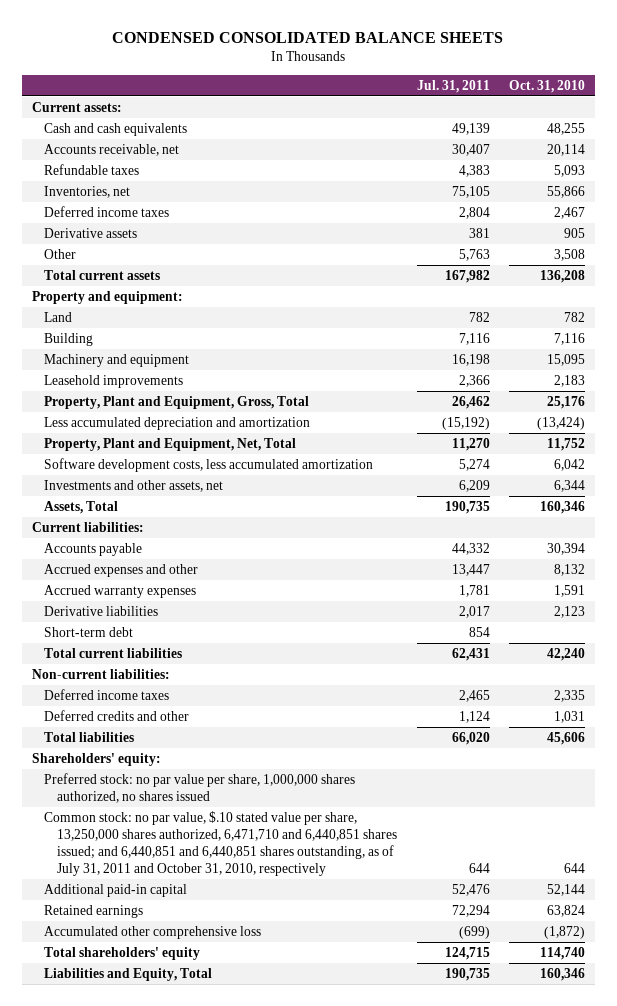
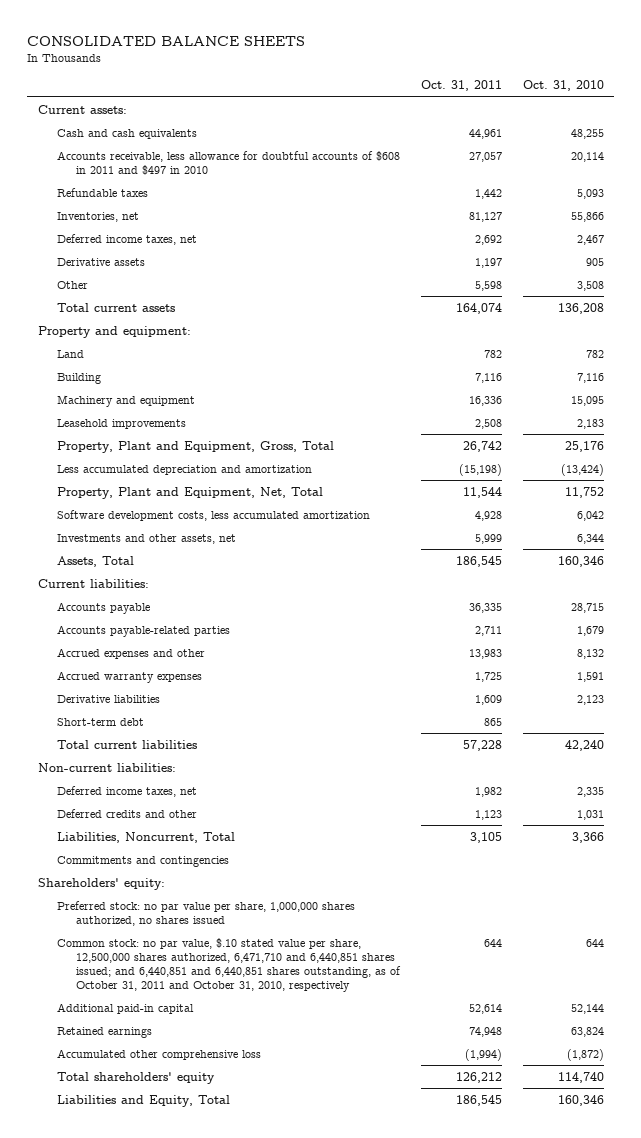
- CONDENSED CONSOLIDATED BALANCE SHEETS
+ CONSOLIDATED BALANCE SHEETS
- | Jul. 31, 2011 | Oct. 31, 2010
+ | Oct. 31, 2011 | Oct. 31, 2010
- Accounts receivable, net | 30,407 | 20,114
+ Accounts receivable, less allowance for doubtful accounts of $608 in 2011 and $497 in 2010 | 27,057 | 20,114
- Deferred income taxes | 2,804 | 2,467
+ Deferred income taxes, net | 2,692 | 2,467
- Accounts payable | 44,332 | 30,394
+ Accounts payable | 36,335 | 28,715
+ Accounts payable-related parties | 2,711 | 1,679
- Deferred income taxes | 2,465 | 2,335
+ Deferred income taxes, net | 1,982 | 2,335
- Total liabilities | 66,020 | 45,606
+ Liabilities, Noncurrent, Total | 3,105 | 3,366
+ Commitments and contingencies
- Common stock: no par value, $.10 stated value per share, 13,250,000 shares authorized, 6,471,710 and 6,440,851 shares issued; and 6,440,851 and 6,440,851 shares outstanding, as of July 31, 2011 and October 31, 2010, respectively | 644 | 644
+ Common stock: no par value, $.10 stated value per share, 12,500,000 shares authorized, 6,471,710 and 6,440,851 shares issued; and 6,440,851 and 6,440,851 shares outstanding, as of October 31, 2011 and October 31, 2010, respectively | 644 | 644

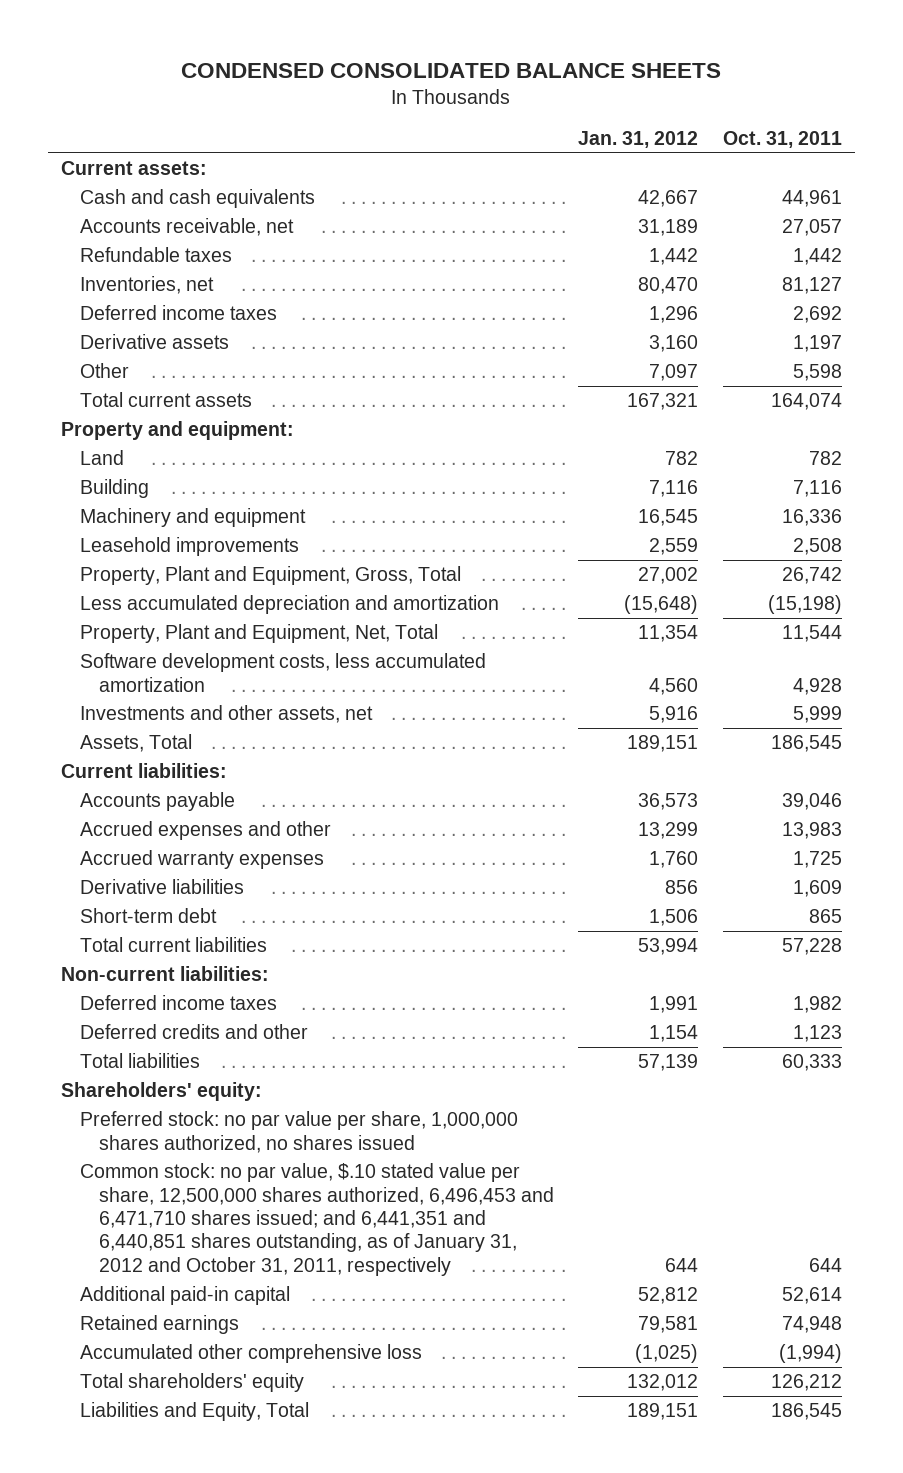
- CONSOLIDATED BALANCE SHEETS
+ CONDENSED CONSOLIDATED BALANCE SHEETS
- | Oct. 31, 2011 | Oct. 31, 2010
+ | Jan. 31, 2012 | Oct. 31, 2011
- Accounts receivable, less allowance for doubtful accounts of $608 in 2011 and $497 in 2010 | 27,057 | 20,114
+ Accounts receivable, net | 31,189 | 27,057
- Deferred income taxes, net | 2,692 | 2,467
+ Deferred income taxes | 1,296 | 2,692
- Accounts payable | 36,335 | 28,715
- Accounts payable-related parties | 2,711 | 1,679
+ Accounts payable | 36,573 | 39,046
- Deferred income taxes, net | 1,982 | 2,335
+ Deferred income taxes | 1,991 | 1,982
- Liabilities, Noncurrent, Total | 3,105 | 3,366
- Commitments and contingencies
+ Total liabilities | 57,139 | 60,333
- Common stock: no par value, $.10 stated value per share, 12,500,000 shares authorized, 6,471,710 and 6,440,851 shares issued; and 6,440,851 and 6,440,851 shares outstanding, as of October 31, 2011 and October 31, 2010, respectively | 644 | 644
+ Common stock: no par value, $.10 stated value per share, 12,500,000 shares authorized, 6,496,453 and 6,471,710 shares issued; and 6,441,351 and 6,440,851 shares outstanding, as of January 31, 2012 and October 31, 2011, respectively | 644 | 644

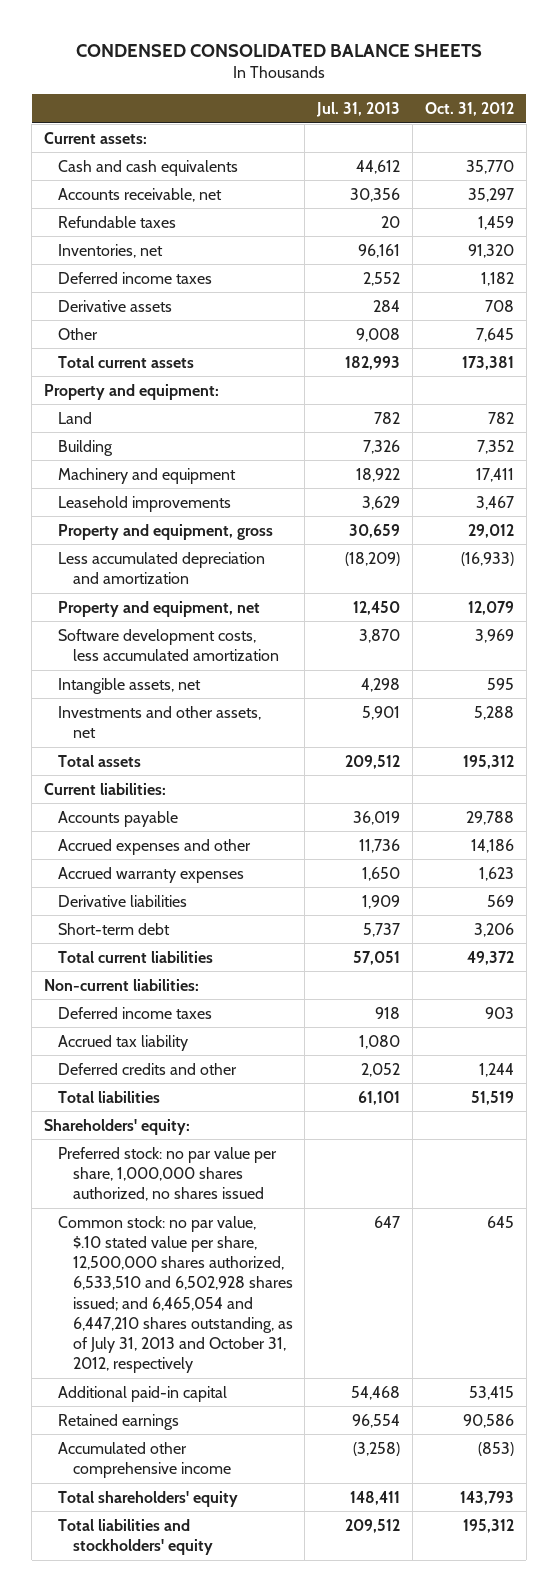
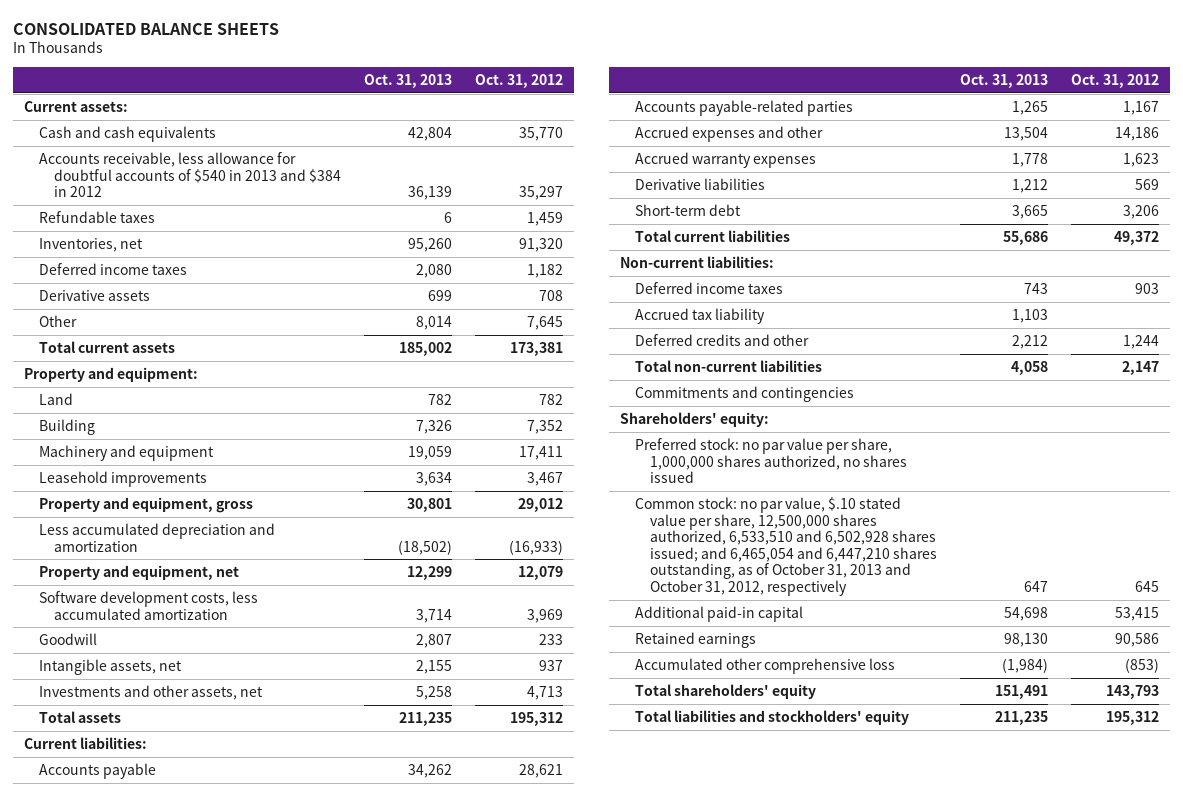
- CONDENSED CONSOLIDATED BALANCE SHEETS
+ CONSOLIDATED BALANCE SHEETS
- | Jul. 31, 2013 | Oct. 31, 2012
+ | Oct. 31, 2013 | Oct. 31, 2012
- Accounts receivable, net | 30,356 | 35,297
+ Accounts receivable, less allowance for doubtful accounts of $540 in 2013 and $384 in 2012 | 36,139 | 35,297
- Intangible assets, net | 4,298 | 595
- Investments and other assets, net | 5,901 | 5,288
+ Goodwill | 2,807 | 233
+ Intangible assets, net | 2,155 | 937
+ Investments and other assets, net | 5,258 | 4,713
- Accounts payable | 36,019 | 29,788
+ Accounts payable | 34,262 | 28,621
+ Accounts payable-related parties | 1,265 | 1,167
- Total liabilities | 61,101 | 51,519
+ Total non-current liabilities | 4,058 | 2,147
+ Commitments and contingencies
- Common stock: no par value, $.10 stated value per share, 12,500,000 shares authorized, 6,533,510 and 6,502,928 shares issued; and 6,465,054 and 6,447,210 shares outstanding, as of July 31, 2013 and October 31, 2012, respectively | 647 | 645
+ Common stock: no par value, $.10 stated value per share, 12,500,000 shares authorized, 6,533,510 and 6,502,928 shares issued; and 6,465,054 and 6,447,210 shares outstanding, as of October 31, 2013 and October 31, 2012, respectively | 647 | 645
- Accumulated other comprehensive income | (3,258) | (853)
+ Accumulated other comprehensive loss | (1,984) | (853)

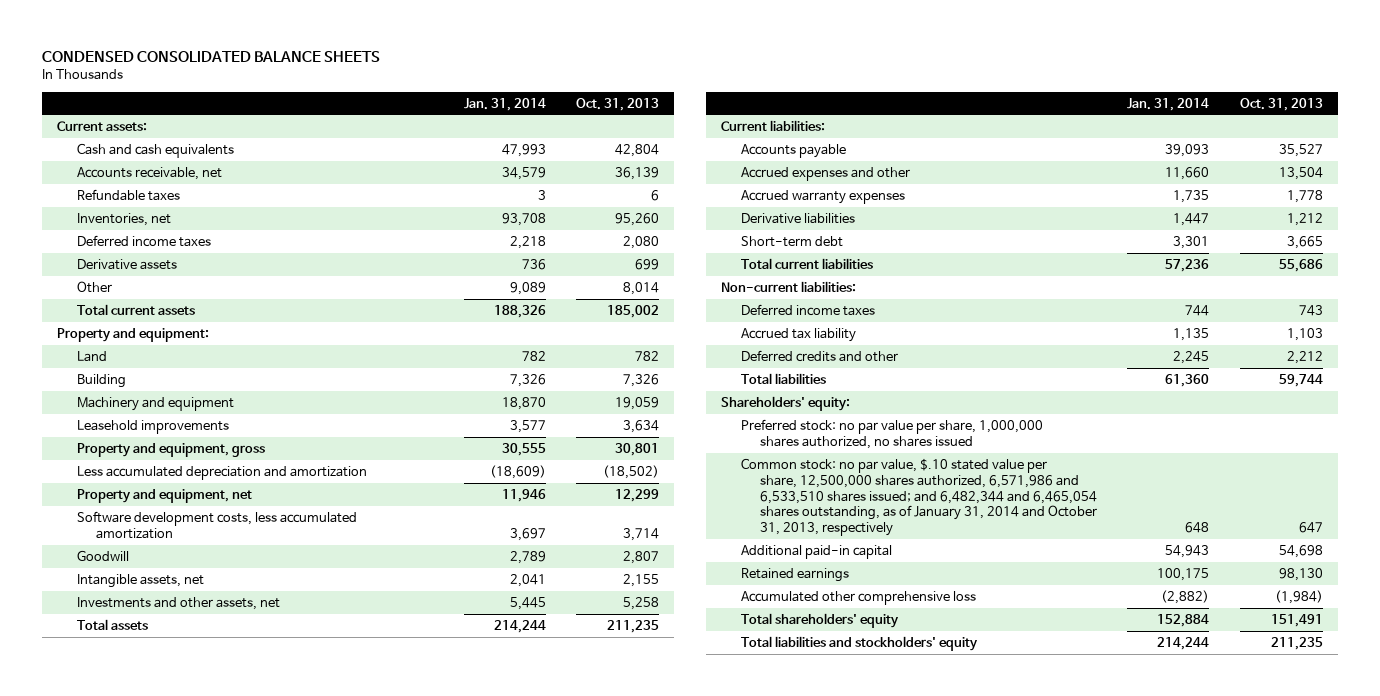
- CONSOLIDATED BALANCE SHEETS
+ CONDENSED CONSOLIDATED BALANCE SHEETS
- | Oct. 31, 2013 | Oct. 31, 2012
+ | Jan. 31, 2014 | Oct. 31, 2013
- Accounts receivable, less allowance for doubtful accounts of $540 in 2013 and $384 in 2012 | 36,139 | 35,297
+ Accounts receivable, net | 34,579 | 36,139
- Accounts payable | 34,262 | 28,621
- Accounts payable-related parties | 1,265 | 1,167
+ Accounts payable | 39,093 | 35,527
- Total non-current liabilities | 4,058 | 2,147
- Commitments and contingencies
+ Total liabilities | 61,360 | 59,744
- Common stock: no par value, $.10 stated value per share, 12,500,000 shares authorized, 6,533,510 and 6,502,928 shares issued; and 6,465,054 and 6,447,210 shares outstanding, as of October 31, 2013 and October 31, 2012, respectively | 647 | 645
+ Common stock: no par value, $.10 stated value per share, 12,500,000 shares authorized, 6,571,986 and 6,533,510 shares issued; and 6,482,344 and 6,465,054 shares outstanding, as of January 31, 2014 and October 31, 2013, respectively | 648 | 647

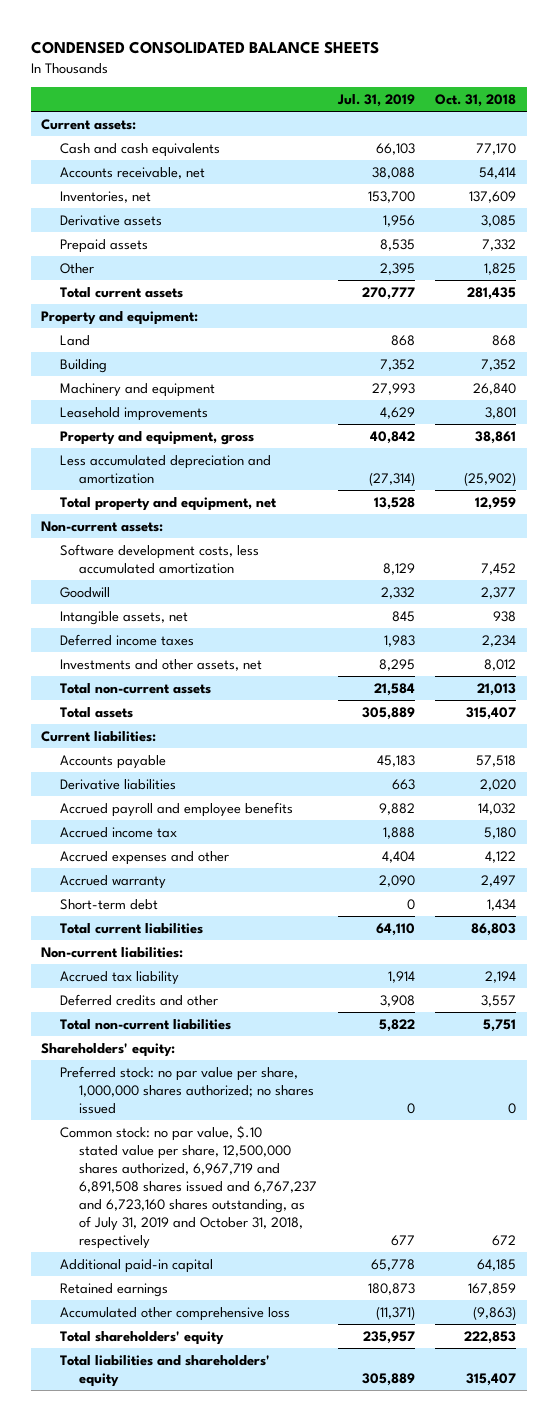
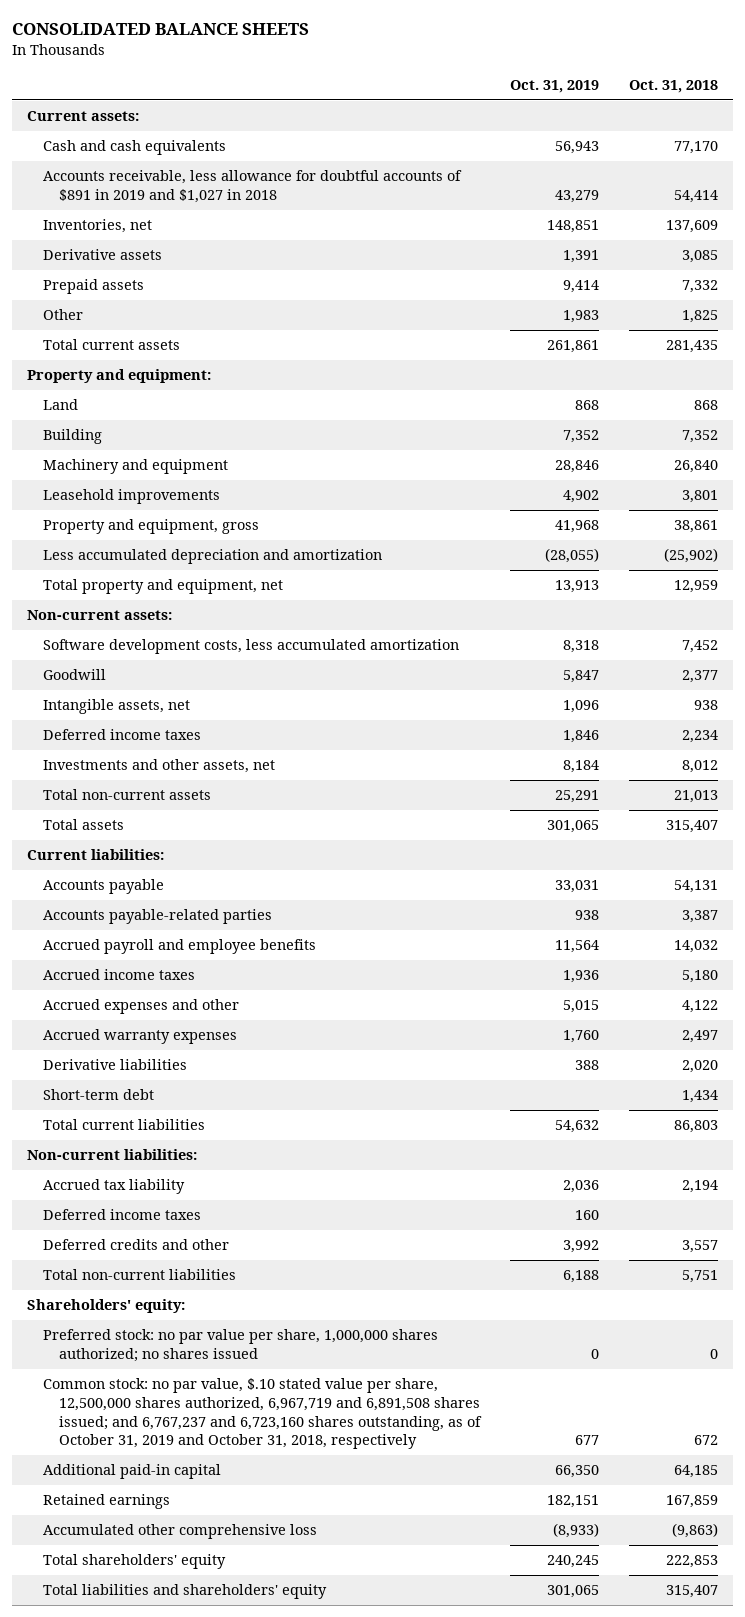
- CONDENSED CONSOLIDATED BALANCE SHEETS
+ CONSOLIDATED BALANCE SHEETS
- | Jul. 31, 2019 | Oct. 31, 2018
+ | Oct. 31, 2019 | Oct. 31, 2018
- Accounts receivable, net | 38,088 | 54,414
+ Accounts receivable, less allowance for doubtful accounts of $891 in 2019 and $1,027 in 2018 | 43,279 | 54,414
- Accounts payable | 45,183 | 57,518
+ Accounts payable | 33,031 | 54,131
+ Accounts payable-related parties | 938 | 3,387
- Accrued income tax | 1,888 | 5,180
+ Accrued income taxes | 1,936 | 5,180
- Accrued warranty | 2,090 | 2,497
+ Accrued warranty expenses | 1,760 | 2,497
moved down: Derivative liabilities | 388 | 2,020
+ Deferred income taxes | 160 |
- Common stock: no par value, $.10 stated value per share, 12,500,000 shares authorized, 6,967,719 and 6,891,508 shares issued and 6,767,237 and 6,723,160 shares outstanding, as of July 31, 2019 and October 31, 2018, respectively | 677 | 672
+ Common stock: no par value, $.10 stated value per share, 12,500,000 shares authorized, 6,967,719 and 6,891,508 shares issued; and 6,767,237 and 6,723,160 shares outstanding, as of October 31, 2019 and October 31, 2018, respectively | 677 | 672

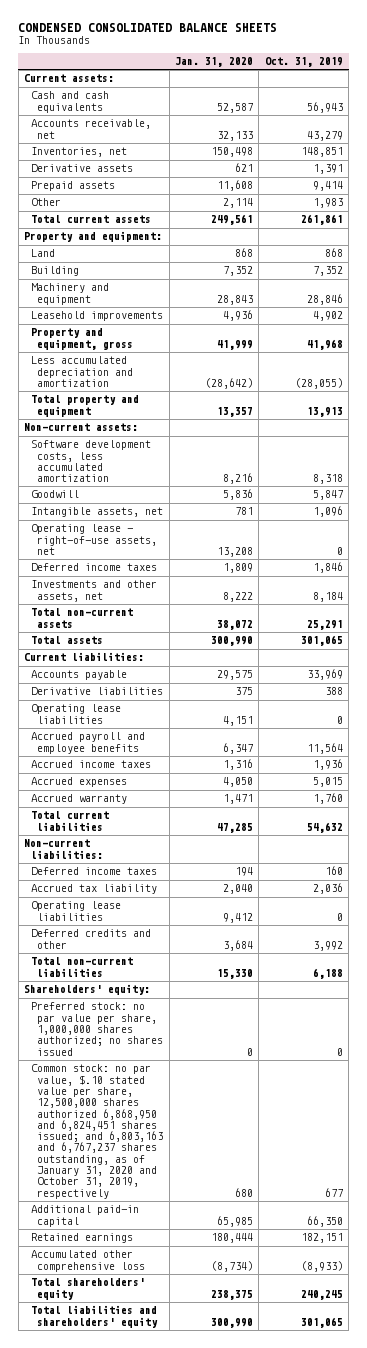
- CONSOLIDATED BALANCE SHEETS
+ CONDENSED CONSOLIDATED BALANCE SHEETS
- | Oct. 31, 2019 | Oct. 31, 2018
+ | Jan. 31, 2020 | Oct. 31, 2019
- Accounts receivable, less allowance for doubtful accounts of $891 in 2019 and $1,027 in 2018 | 43,279 | 54,414
+ Accounts receivable, net | 32,133 | 43,279
- Total property and equipment, net | 13,913 | 12,959
+ Total property and equipment | 13,357 | 13,913
+ Operating lease - right-of-use assets, net | 13,208 | 0
- Accounts payable | 33,031 | 54,131
- Accounts payable-related parties | 938 | 3,387
+ Accounts payable | 29,575 | 33,969
moved up: Derivative liabilities | 375 | 388
+ Operating lease liabilities | 4,151 | 0
- Accrued expenses and other | 5,015 | 4,122
- Accrued warranty expenses | 1,760 | 2,497
- Short-term debt | | 1,434
+ Accrued expenses | 4,050 | 5,015
+ Accrued warranty | 1,471 | 1,760
moved down: Accrued tax liability | 2,040 | 2,036
+ Operating lease liabilities | 9,412 | 0
- Common stock: no par value, $.10 stated value per share, 12,500,000 shares authorized, 6,967,719 and 6,891,508 shares issued; and 6,767,237 and 6,723,160 shares outstanding, as of October 31, 2019 and October 31, 2018, respectively | 677 | 672
+ Common stock: no par value, $.10 stated value per share, 12,500,000 shares authorized 6,868,950 and 6,824,451 shares issued; and 6,803,163 and 6,767,237 shares outstanding, as of January 31, 2020 and October 31, 2019, respectively | 680 | 677

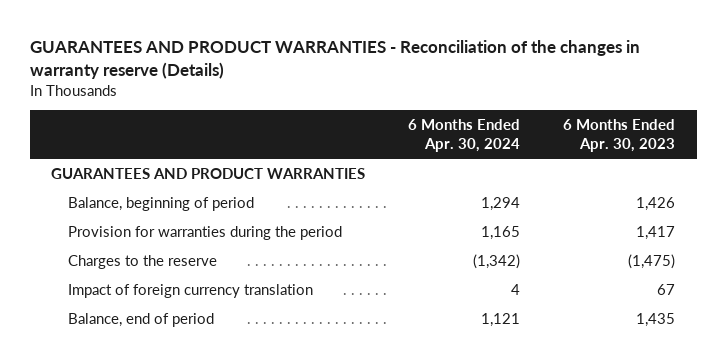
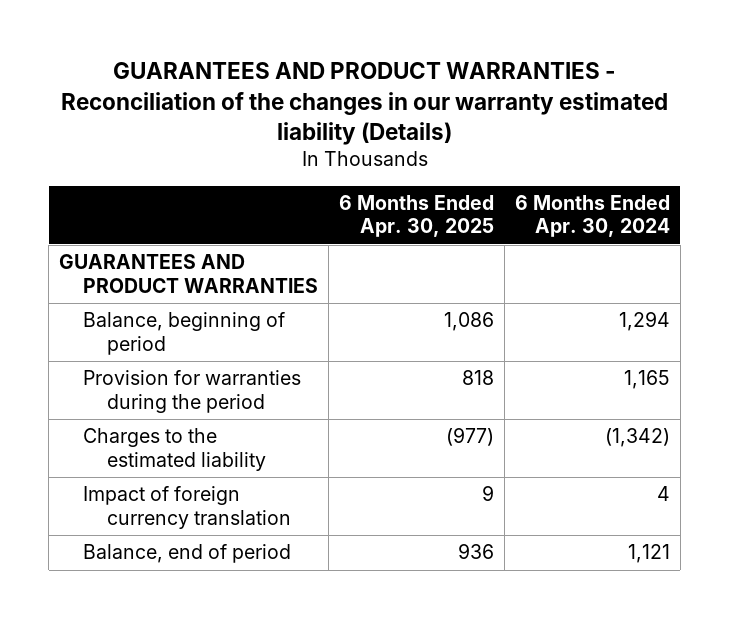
- GUARANTEES AND PRODUCT WARRANTIES - Reconciliation of the changes in warranty reserve (Details)
+ GUARANTEES AND PRODUCT WARRANTIES - Reconciliation of the changes in our warranty estimated liability (Details)
- | 6 Months Ended Apr. 30, 2024 | 6 Months Ended Apr. 30, 2023
+ | 6 Months Ended Apr. 30, 2025 | 6 Months Ended Apr. 30, 2024
- Charges to the reserve | (1,342) | (1,475)
+ Charges to the estimated liability | (977) | (1,342)

